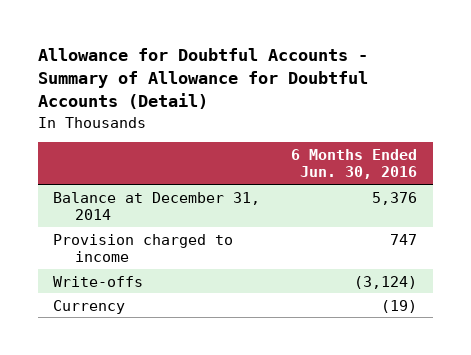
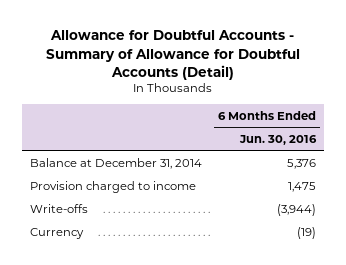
- Provision charged to income | 747
- Write-offs | (3,124)
+ Provision charged to income | 1,475
+ Write-offs | (3,944)

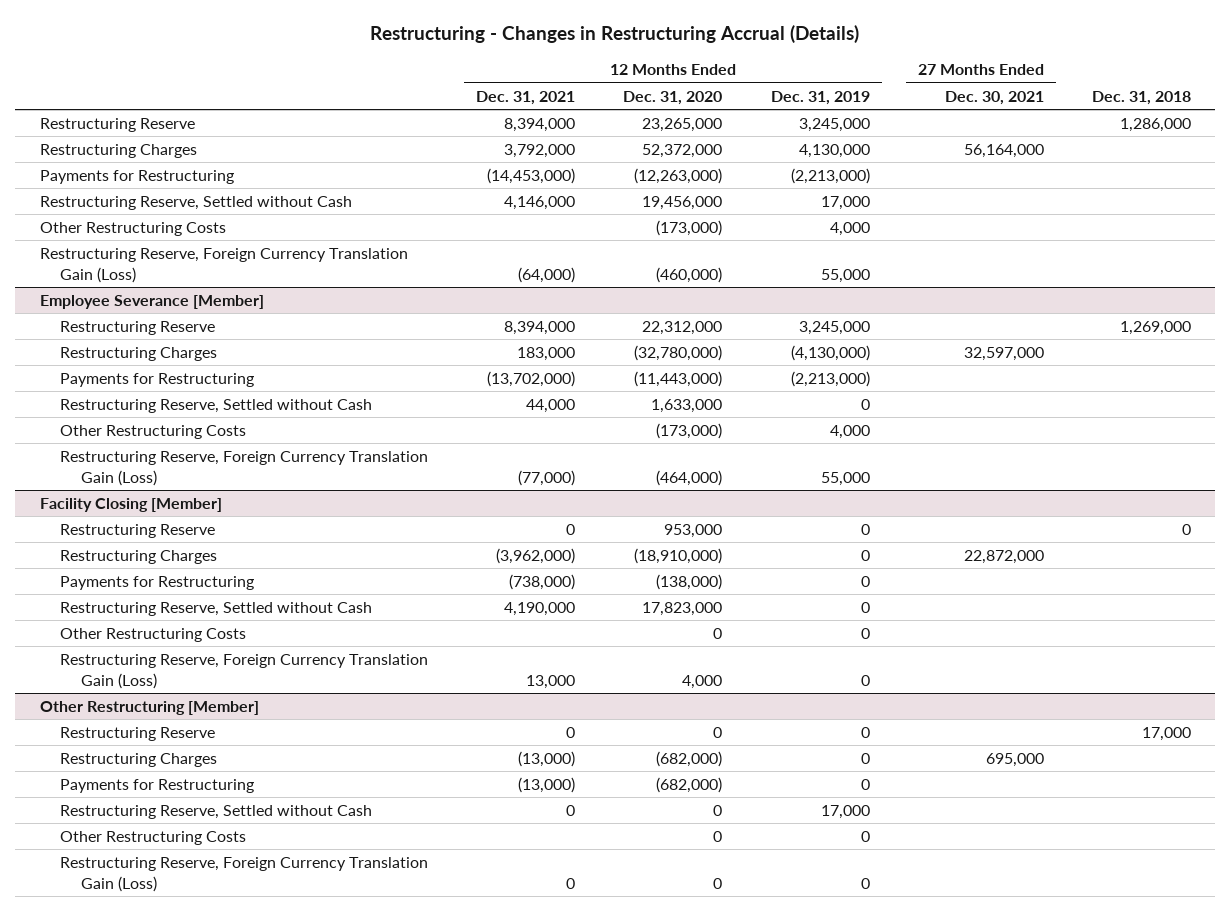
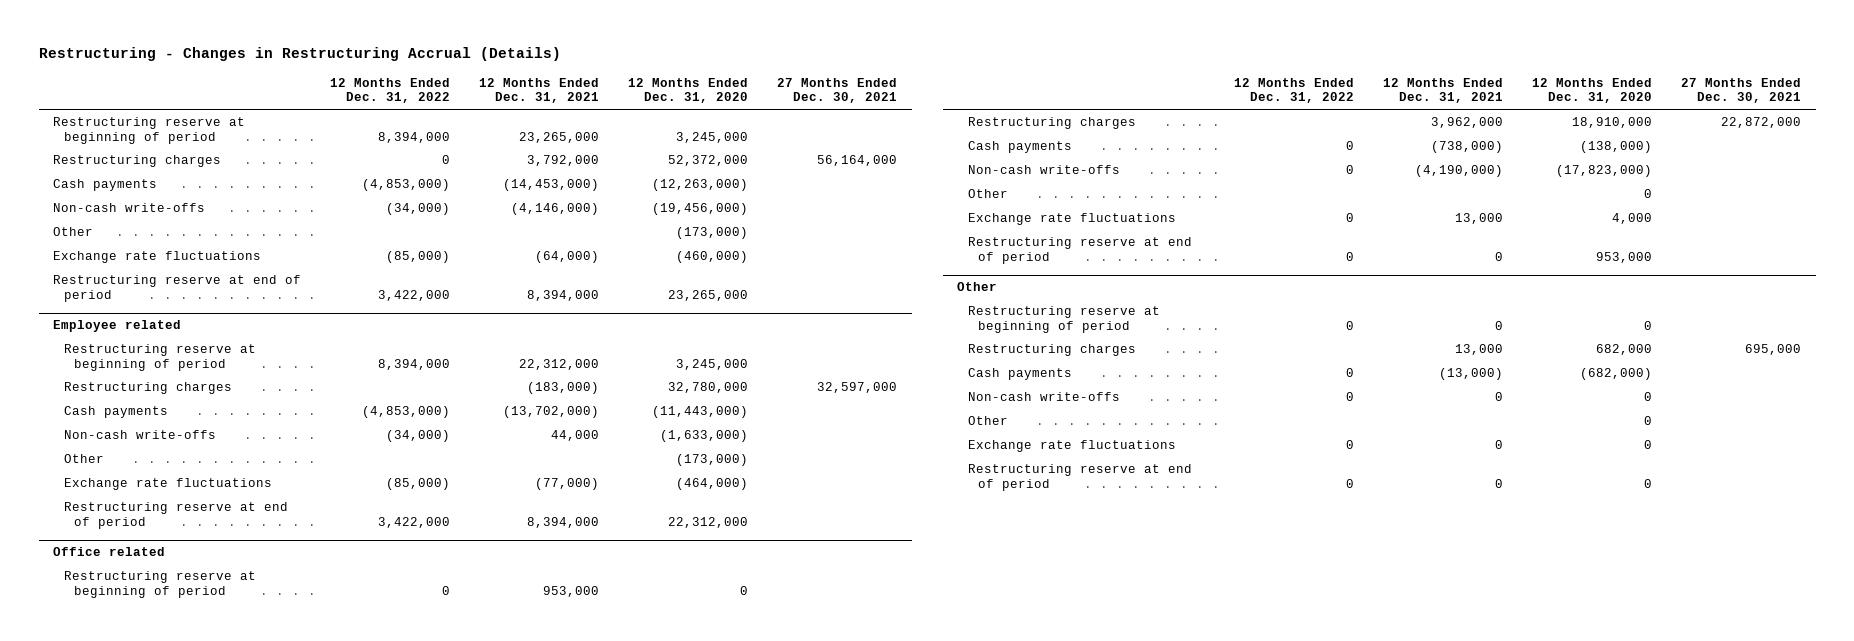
- | 12 Months Ended Dec. 31, 2021 | 12 Months Ended Dec. 31, 2020 | 12 Months Ended Dec. 31, 2019 | 27 Months Ended Dec. 30, 2021 | Dec. 31, 2018
+ | 12 Months Ended Dec. 31, 2022 | 12 Months Ended Dec. 31, 2021 | 12 Months Ended Dec. 31, 2020 | 27 Months Ended Dec. 30, 2021
- Restructuring Reserve | 8,394,000 | 23,265,000 | 3,245,000 | | 1,286,000
- Restructuring Charges | 3,792,000 | 52,372,000 | 4,130,000 | 56,164,000 |
- Payments for Restructuring | (14,453,000) | (12,263,000) | (2,213,000) | |
- Restructuring Reserve, Settled without Cash | 4,146,000 | 19,456,000 | 17,000 | |
- Other Restructuring Costs | | (173,000) | 4,000 | |
- Restructuring Reserve, Foreign Currency Translation Gain (Loss) | (64,000) | (460,000) | 55,000 | |
- Employee Severance [Member]
- Restructuring Reserve | 8,394,000 | 22,312,000 | 3,245,000 | | 1,269,000
- Restructuring Charges | 183,000 | (32,780,000) | (4,130,000) | 32,597,000 |
- Payments for Restructuring | (13,702,000) | (11,443,000) | (2,213,000) | |
- Restructuring Reserve, Settled without Cash | 44,000 | 1,633,000 | 0 | |
- Other Restructuring Costs | | (173,000) | 4,000 | |
- Restructuring Reserve, Foreign Currency Translation Gain (Loss) | (77,000) | (464,000) | 55,000 | |
- Facility Closing [Member]
- Restructuring Reserve | 0 | 953,000 | 0 | | 0
- Restructuring Charges | (3,962,000) | (18,910,000) | 0 | 22,872,000 |
- Payments for Restructuring | (738,000) | (138,000) | 0 | |
- Restructuring Reserve, Settled without Cash | 4,190,000 | 17,823,000 | 0 | |
- Other Restructuring Costs | | 0 | 0 | |
- Restructuring Reserve, Foreign Currency Translation Gain (Loss) | 13,000 | 4,000 | 0 | |
- Other Restructuring [Member]
- Restructuring Reserve | 0 | 0 | 0 | | 17,000
- Restructuring Charges | (13,000) | (682,000) | 0 | 695,000 |
- Payments for Restructuring | (13,000) | (682,000) | 0 | |
- Restructuring Reserve, Settled without Cash | 0 | 0 | 17,000 | |
- Other Restructuring Costs | | 0 | 0 | |
- Restructuring Reserve, Foreign Currency Translation Gain (Loss) | 0 | 0 | 0 | |
+ Restructuring reserve at beginning of period | 8,394,000 | 23,265,000 | 3,245,000 |
+ Restructuring charges | 0 | 3,792,000 | 52,372,000 | 56,164,000
+ Cash payments | (4,853,000) | (14,453,000) | (12,263,000) |
+ Non-cash write-offs | (34,000) | (4,146,000) | (19,456,000) |
+ Other | | | (173,000) |
+ Exchange rate fluctuations | (85,000) | (64,000) | (460,000) |
+ Restructuring reserve at end of period | 3,422,000 | 8,394,000 | 23,265,000 |
+ Employee related
+ Restructuring reserve at beginning of period | 8,394,000 | 22,312,000 | 3,245,000 |
+ Restructuring charges | | (183,000) | 32,780,000 | 32,597,000
+ Cash payments | (4,853,000) | (13,702,000) | (11,443,000) |
+ Non-cash write-offs | (34,000) | 44,000 | (1,633,000) |
+ Other | | | (173,000) |
+ Exchange rate fluctuations | (85,000) | (77,000) | (464,000) |
+ Restructuring reserve at end of period | 3,422,000 | 8,394,000 | 22,312,000 |
+ Office related
+ Restructuring reserve at beginning of period | 0 | 953,000 | 0 |
+ Restructuring charges | | 3,962,000 | 18,910,000 | 22,872,000
+ Cash payments | 0 | (738,000) | (138,000) |
+ Non-cash write-offs | 0 | (4,190,000) | (17,823,000) |
+ Other | | | 0 |
+ Exchange rate fluctuations | 0 | 13,000 | 4,000 |
+ Restructuring reserve at end of period | 0 | 0 | 953,000 |
+ Other
+ Restructuring reserve at beginning of period | 0 | 0 | 0 |
+ Restructuring charges | | 13,000 | 682,000 | 695,000
+ Cash payments | 0 | (13,000) | (682,000) |
+ Non-cash write-offs | 0 | 0 | 0 |
+ Other | | | 0 |
+ Exchange rate fluctuations | 0 | 0 | 0 |
+ Restructuring reserve at end of period | 0 | 0 | 0 |

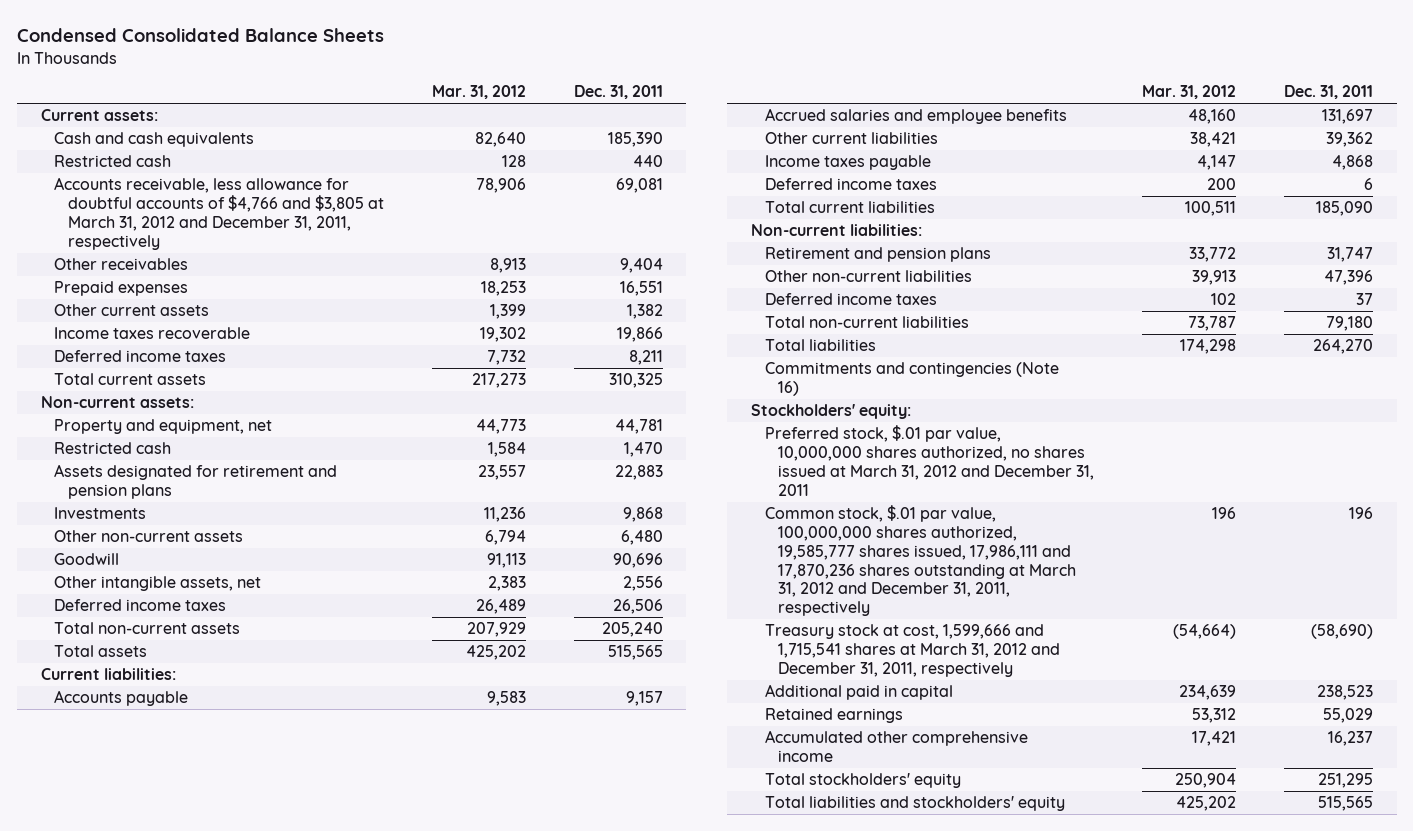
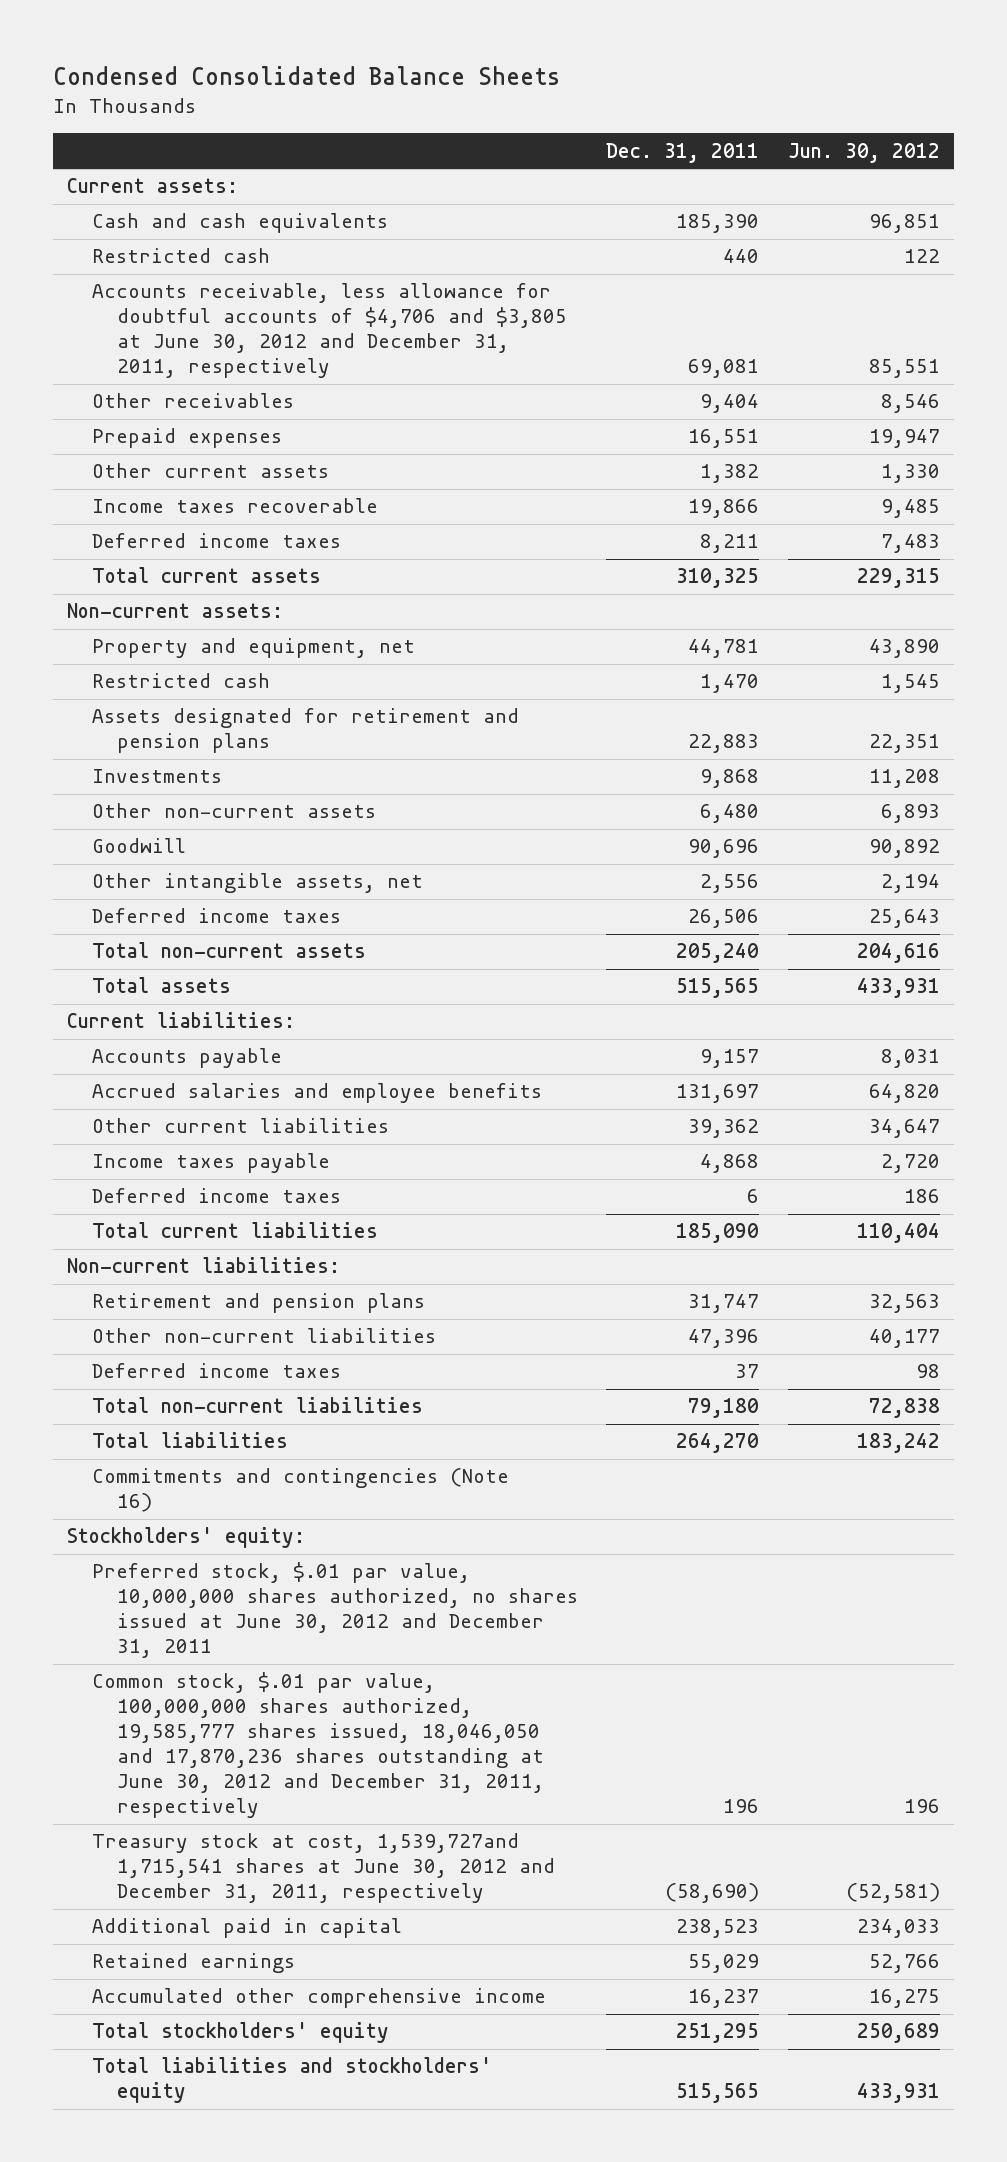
- | Mar. 31, 2012 | Dec. 31, 2011
+ | Dec. 31, 2011 | Jun. 30, 2012
- Accounts receivable, less allowance for doubtful accounts of $4,766 and $3,805 at March 31, 2012 and December 31, 2011, respectively | 78,906 | 69,081
+ Accounts receivable, less allowance for doubtful accounts of $4,706 and $3,805 at June 30, 2012 and December 31, 2011, respectively | 69,081 | 85,551
- Preferred stock, $.01 par value, 10,000,000 shares authorized, no shares issued at March 31, 2012 and December 31, 2011
- Common stock, $.01 par value, 100,000,000 shares authorized, 19,585,777 shares issued, 17,986,111 and 17,870,236 shares outstanding at March 31, 2012 and December 31, 2011, respectively | 196 | 196
- Treasury stock at cost, 1,599,666 and 1,715,541 shares at March 31, 2012 and December 31, 2011, respectively | (54,664) | (58,690)
+ Preferred stock, $.01 par value, 10,000,000 shares authorized, no shares issued at June 30, 2012 and December 31, 2011
+ Common stock, $.01 par value, 100,000,000 shares authorized, 19,585,777 shares issued, 18,046,050 and 17,870,236 shares outstanding at June 30, 2012 and December 31, 2011, respectively | 196 | 196
+ Treasury stock at cost, 1,539,727and 1,715,541 shares at June 30, 2012 and December 31, 2011, respectively | (58,690) | (52,581)

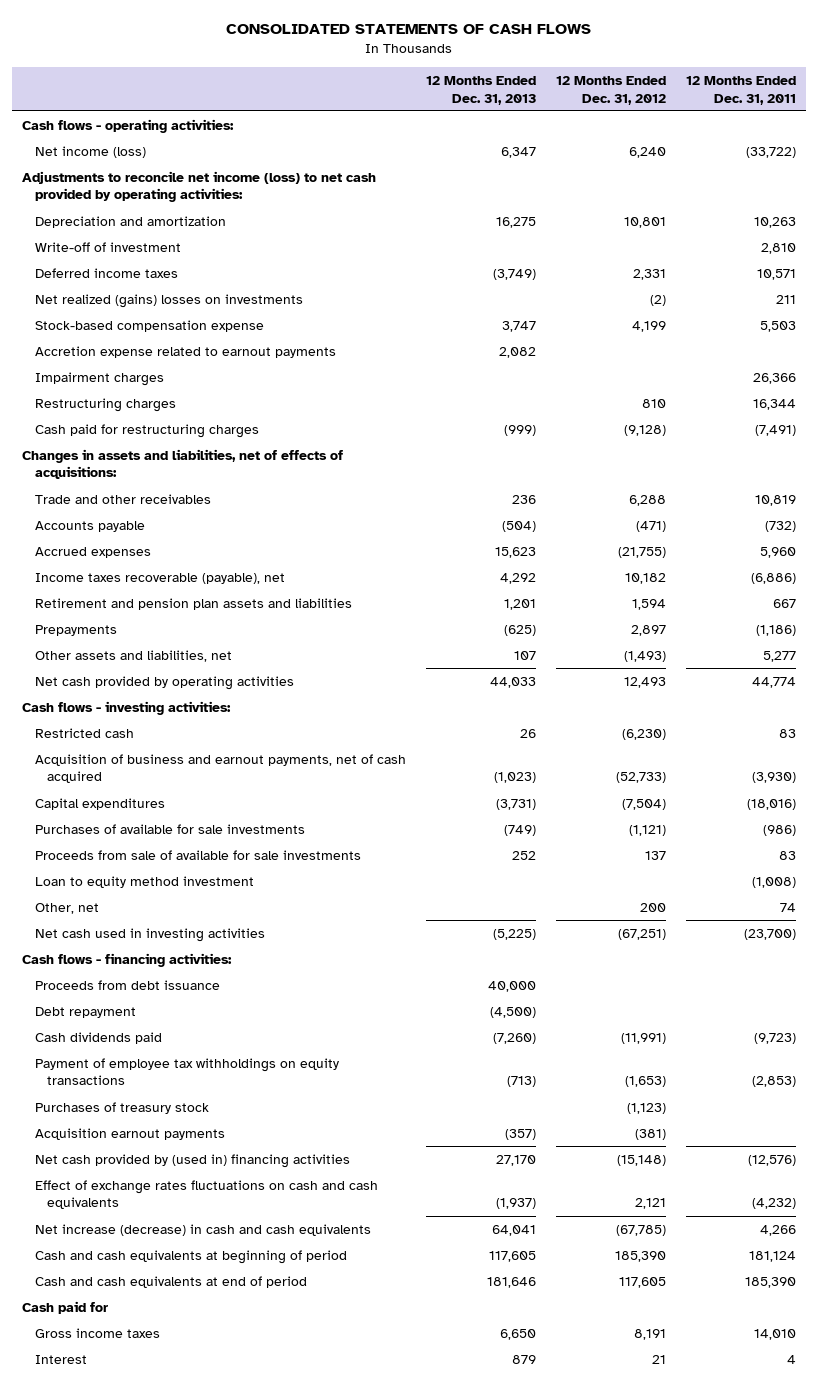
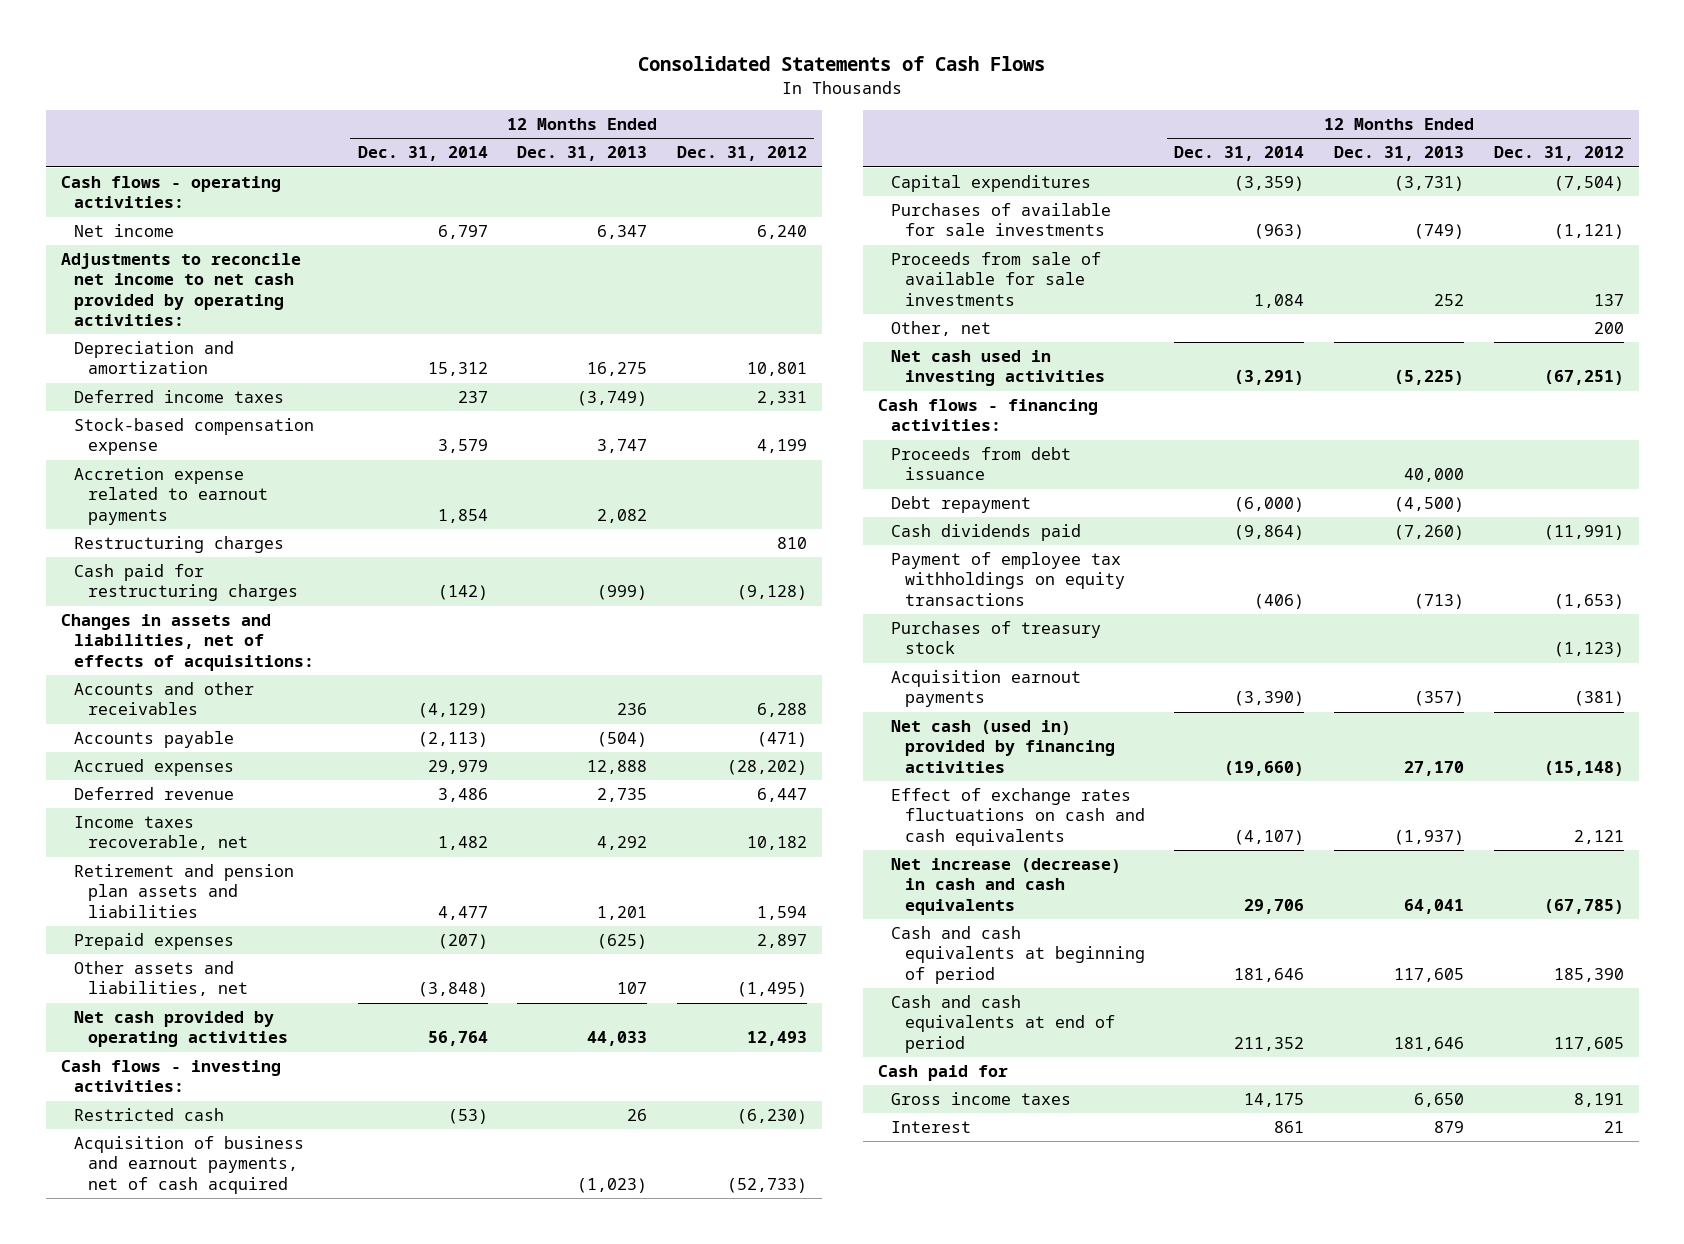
- CONSOLIDATED STATEMENTS OF CASH FLOWS
+ Consolidated Statements of Cash Flows
- | 12 Months Ended Dec. 31, 2013 | 12 Months Ended Dec. 31, 2012 | 12 Months Ended Dec. 31, 2011
+ | 12 Months Ended Dec. 31, 2014 | 12 Months Ended Dec. 31, 2013 | 12 Months Ended Dec. 31, 2012
- Net income (loss) | 6,347 | 6,240 | (33,722)
- Adjustments to reconcile net income (loss) to net cash provided by operating activities:
+ Net income | 6,797 | 6,347 | 6,240
+ Adjustments to reconcile net income to net cash provided by operating activities:
- Write-off of investment | | | 2,810
- Net realized (gains) losses on investments | | (2) | 211
- Impairment charges | | | 26,366
- Trade and other receivables | 236 | 6,288 | 10,819
+ Accounts and other receivables | (4,129) | 236 | 6,288
- Accrued expenses | 15,623 | (21,755) | 5,960
- Income taxes recoverable (payable), net | 4,292 | 10,182 | (6,886)
+ Accrued expenses | 29,979 | 12,888 | (28,202)
+ Deferred revenue | 3,486 | 2,735 | 6,447
+ Income taxes recoverable, net | 1,482 | 4,292 | 10,182
- Prepayments | (625) | 2,897 | (1,186)
- Other assets and liabilities, net | 107 | (1,493) | 5,277
+ Prepaid expenses | (207) | (625) | 2,897
+ Other assets and liabilities, net | (3,848) | 107 | (1,495)
- Loan to equity method investment | | | (1,008)
- Net cash provided by (used in) financing activities | 27,170 | (15,148) | (12,576)
+ Net cash (used in) provided by financing activities | (19,660) | 27,170 | (15,148)

